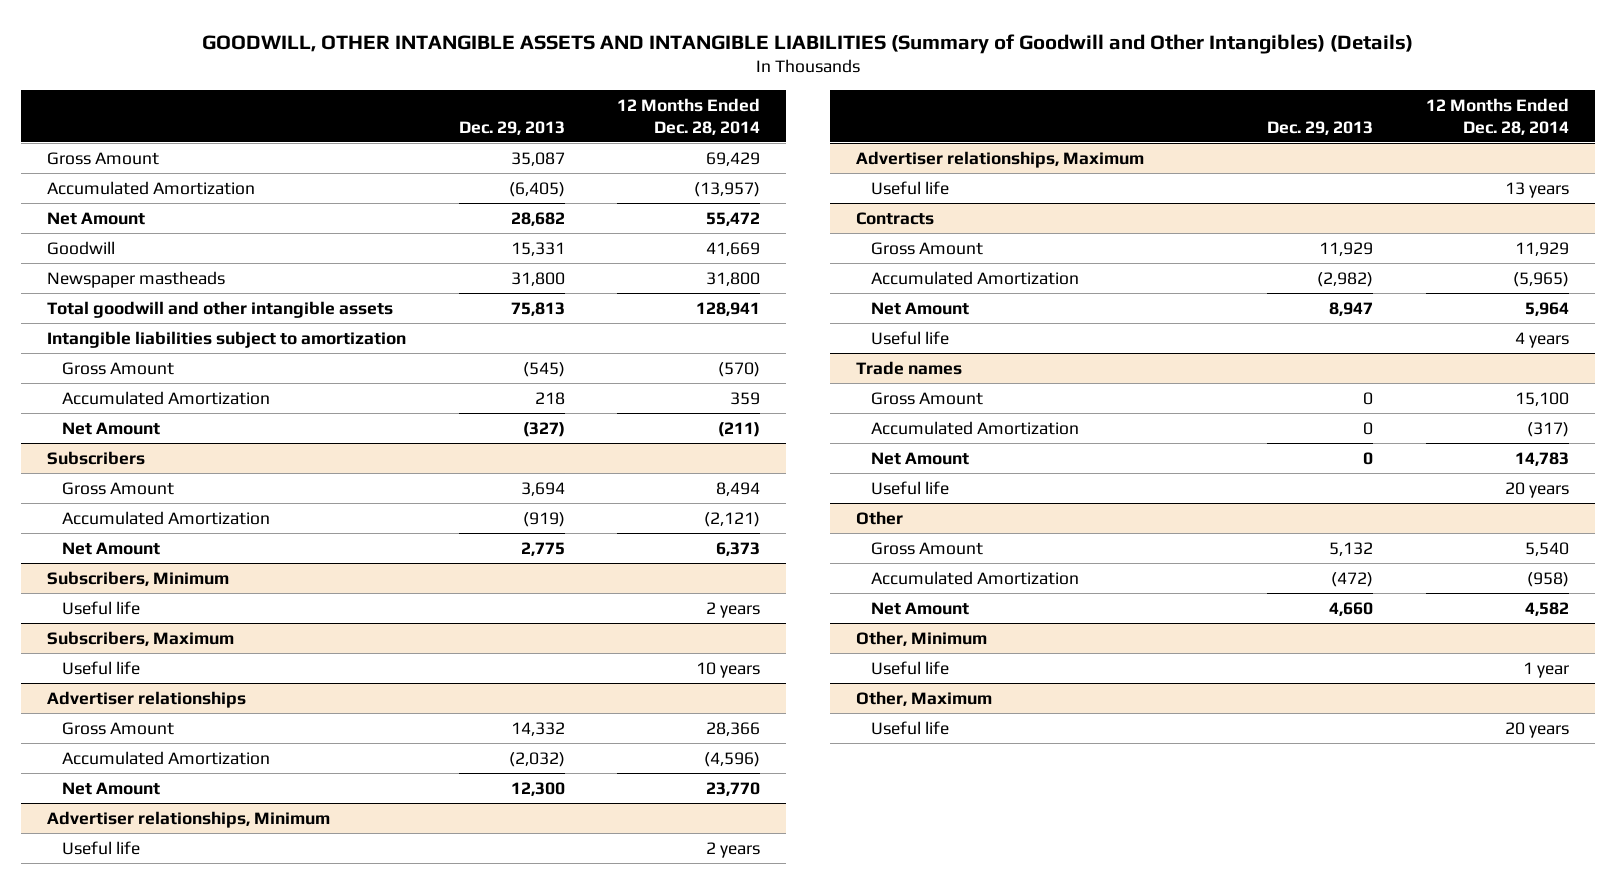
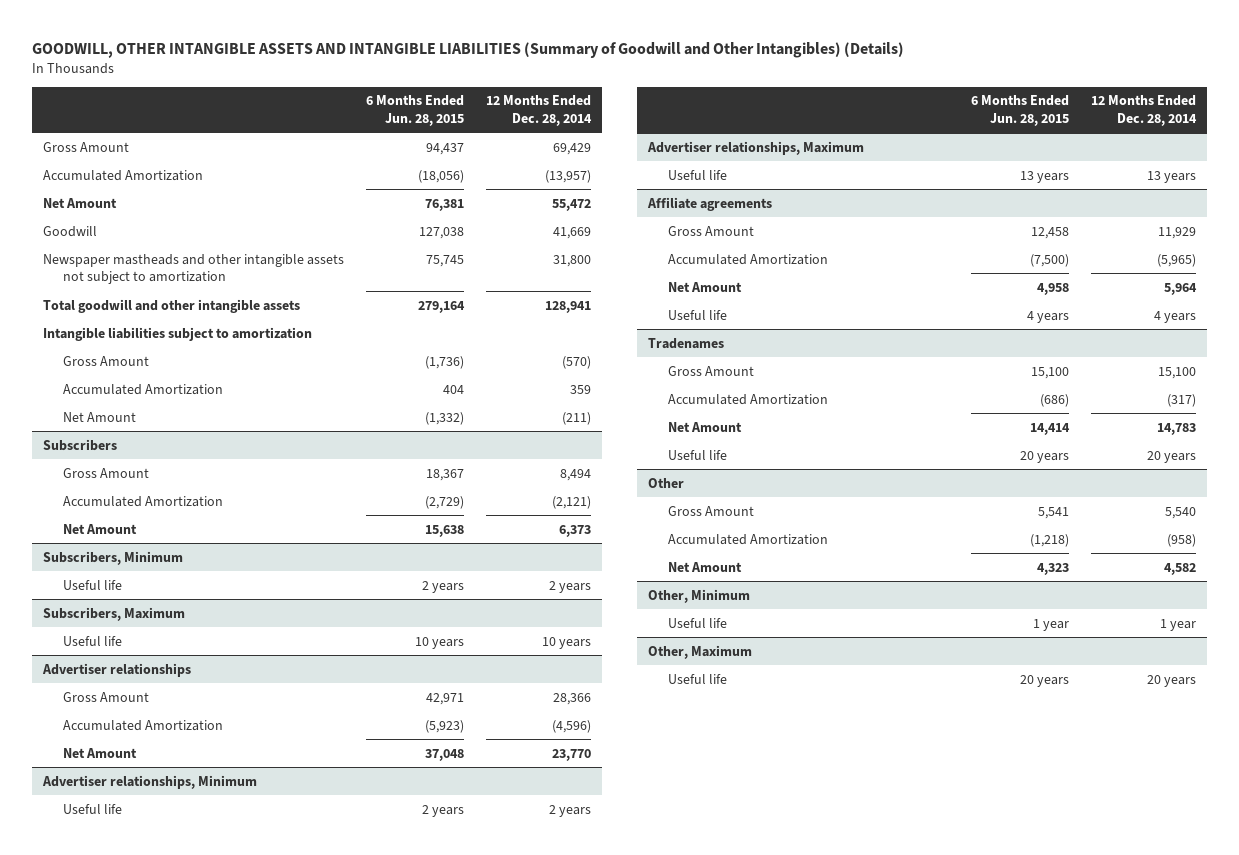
- | Dec. 29, 2013 | 12 Months Ended Dec. 28, 2014
+ | 6 Months Ended Jun. 28, 2015 | 12 Months Ended Dec. 28, 2014
- Newspaper mastheads | 31,800 | 31,800
+ Newspaper mastheads and other intangible assets not subject to amortization | 75,745 | 31,800
- Contracts
+ Affiliate agreements
- Trade names
+ Tradenames

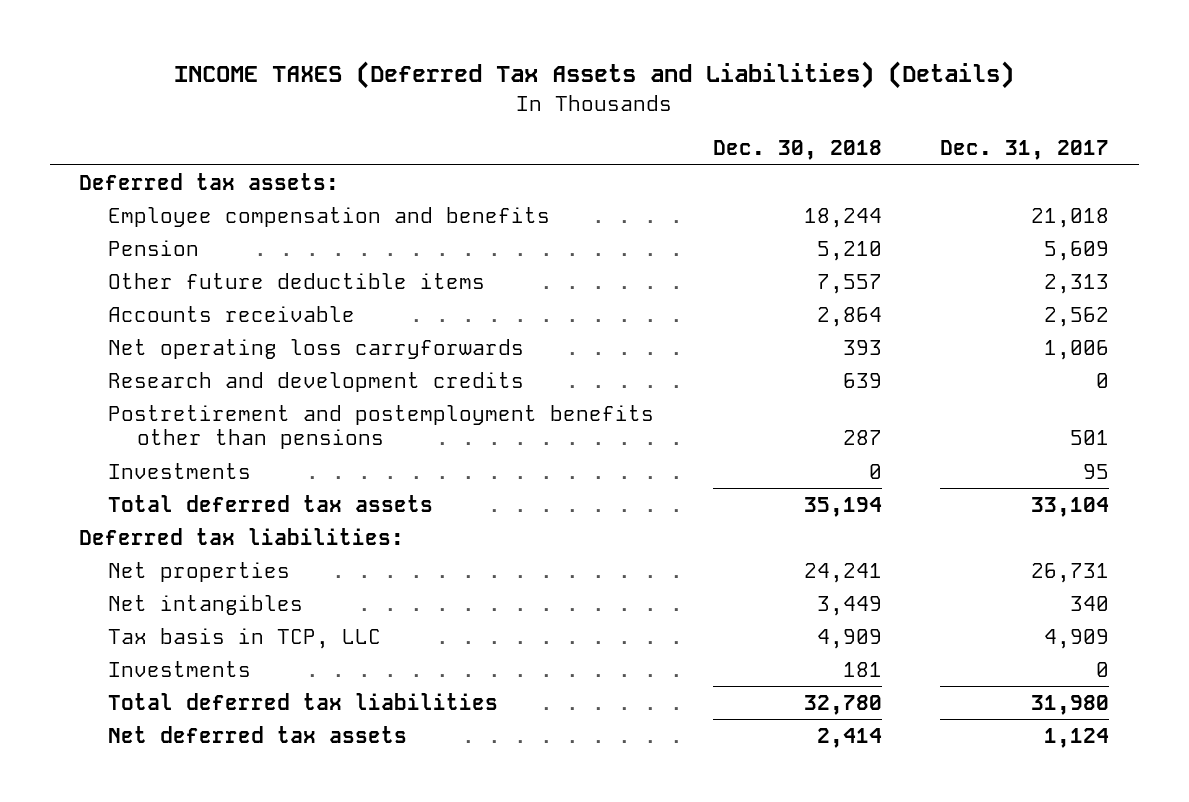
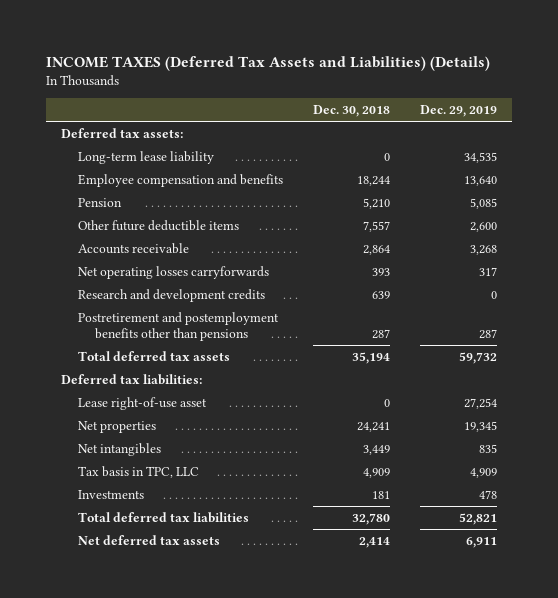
- | Dec. 30, 2018 | Dec. 31, 2017
+ | Dec. 30, 2018 | Dec. 29, 2019
+ Long-term lease liability | 0 | 34,535
- Net operating loss carryforwards | 393 | 1,006
+ Net operating losses carryforwards | 393 | 317
- Investments | 0 | 95
+ Lease right-of-use asset | 0 | 27,254
- Tax basis in TCP, LLC | 4,909 | 4,909
+ Tax basis in TPC, LLC | 4,909 | 4,909

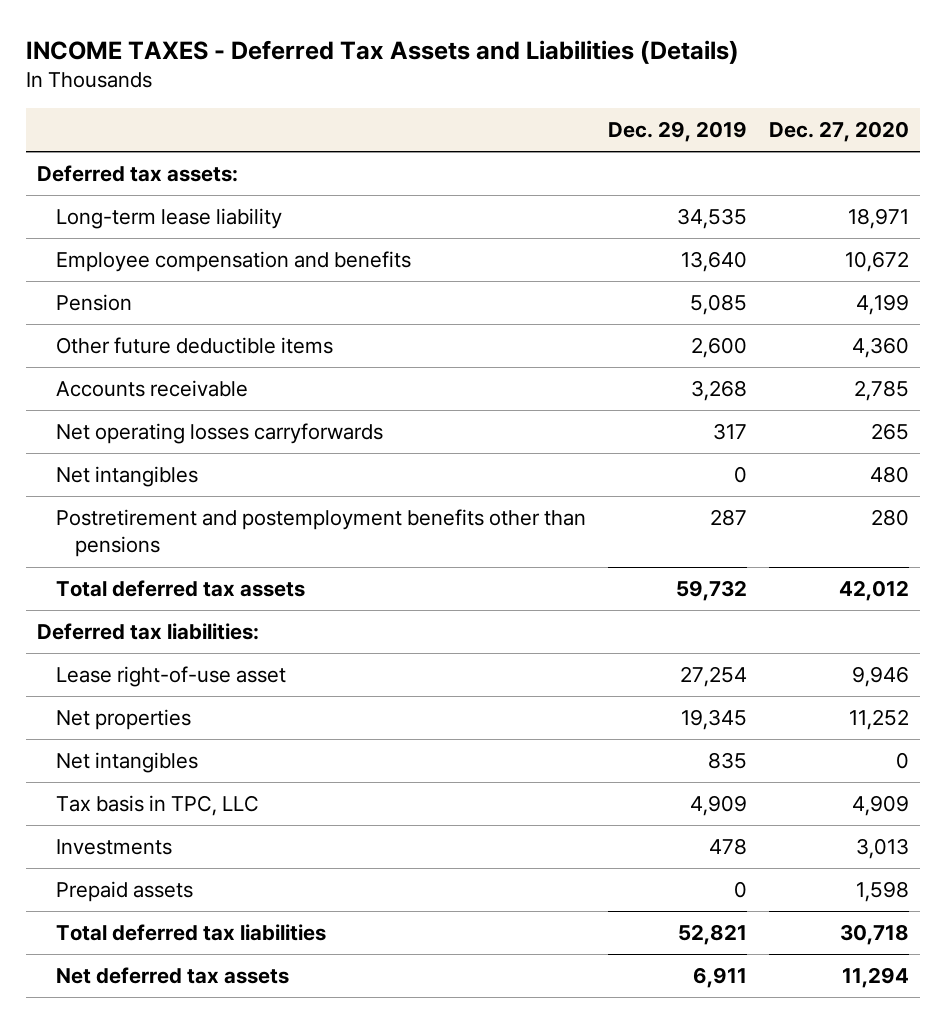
- INCOME TAXES (Deferred Tax Assets and Liabilities) (Details)
+ INCOME TAXES - Deferred Tax Assets and Liabilities (Details)
- | Dec. 30, 2018 | Dec. 29, 2019
+ | Dec. 29, 2019 | Dec. 27, 2020
- Research and development credits | 639 | 0
+ Net intangibles | 0 | 480
+ Prepaid assets | 0 | 1,598

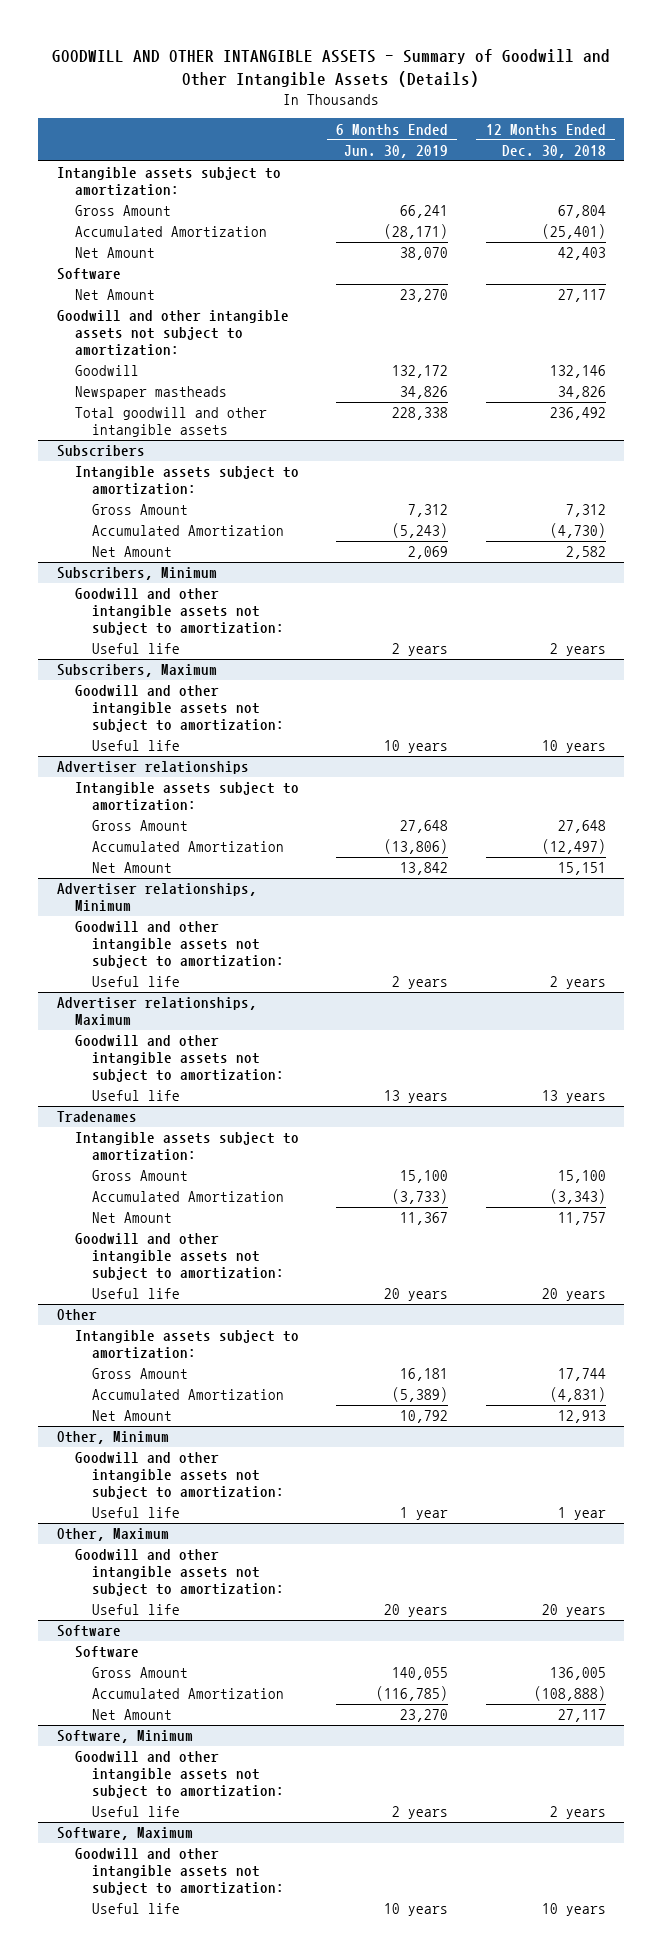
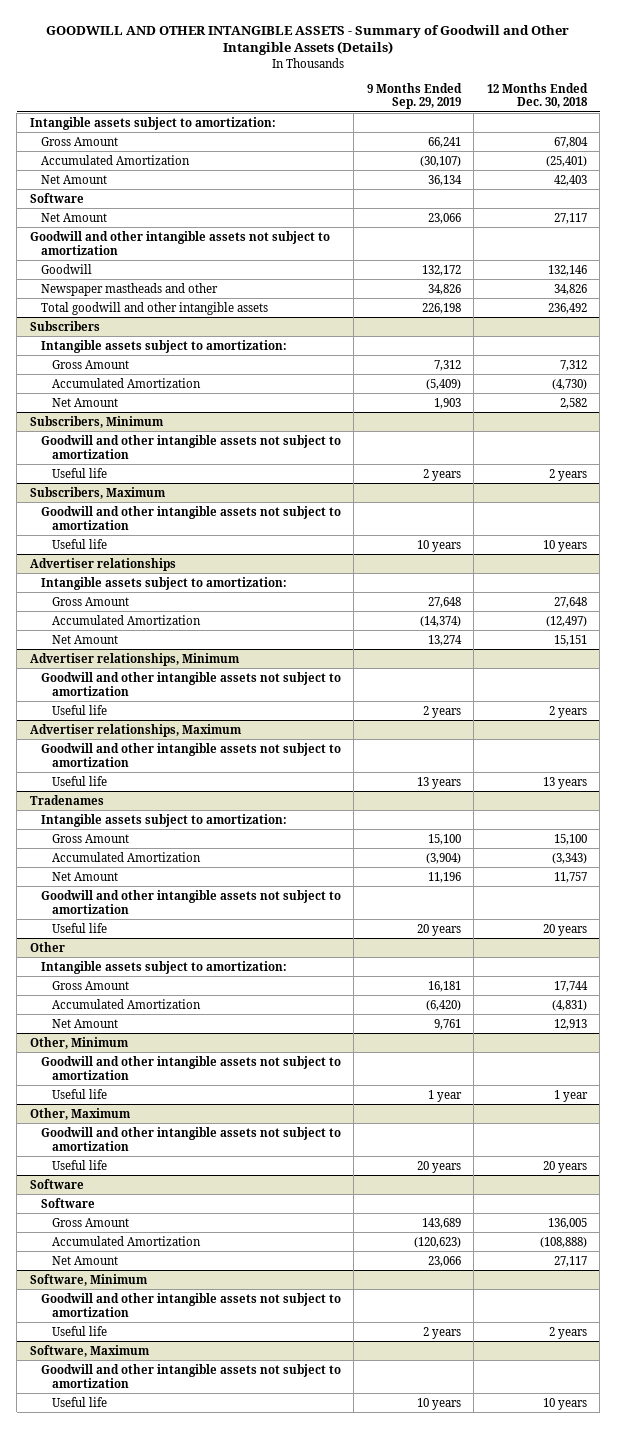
- | 6 Months Ended Jun. 30, 2019 | 12 Months Ended Dec. 30, 2018
+ | 9 Months Ended Sep. 29, 2019 | 12 Months Ended Dec. 30, 2018
- Goodwill and other intangible assets not subject to amortization:
+ Goodwill and other intangible assets not subject to amortization
- Newspaper mastheads | 34,826 | 34,826
+ Newspaper mastheads and other | 34,826 | 34,826
@ Subscribers, Minimum
- Goodwill and other intangible assets not subject to amortization:
+ Goodwill and other intangible assets not subject to amortization
@ Subscribers, Maximum
- Goodwill and other intangible assets not subject to amortization:
+ Goodwill and other intangible assets not subject to amortization
@ Advertiser relationships, Minimum
- Goodwill and other intangible assets not subject to amortization:
+ Goodwill and other intangible assets not subject to amortization
@ Advertiser relationships, Maximum
- Goodwill and other intangible assets not subject to amortization:
+ Goodwill and other intangible assets not subject to amortization
@ Tradenames
- Goodwill and other intangible assets not subject to amortization:
+ Goodwill and other intangible assets not subject to amortization
@ Other, Minimum
- Goodwill and other intangible assets not subject to amortization:
+ Goodwill and other intangible assets not subject to amortization
@ Other, Maximum
- Goodwill and other intangible assets not subject to amortization:
+ Goodwill and other intangible assets not subject to amortization
@ Software, Minimum
- Goodwill and other intangible assets not subject to amortization:
+ Goodwill and other intangible assets not subject to amortization
@ Software, Maximum
- Goodwill and other intangible assets not subject to amortization:
+ Goodwill and other intangible assets not subject to amortization

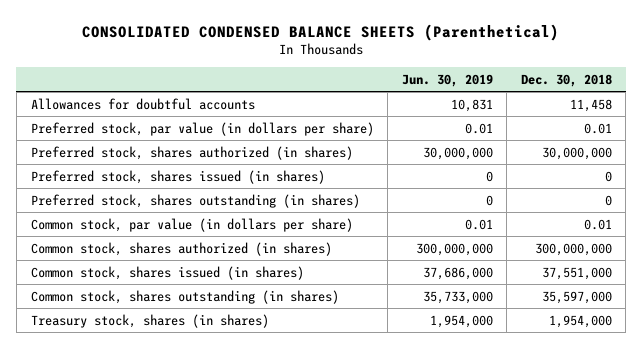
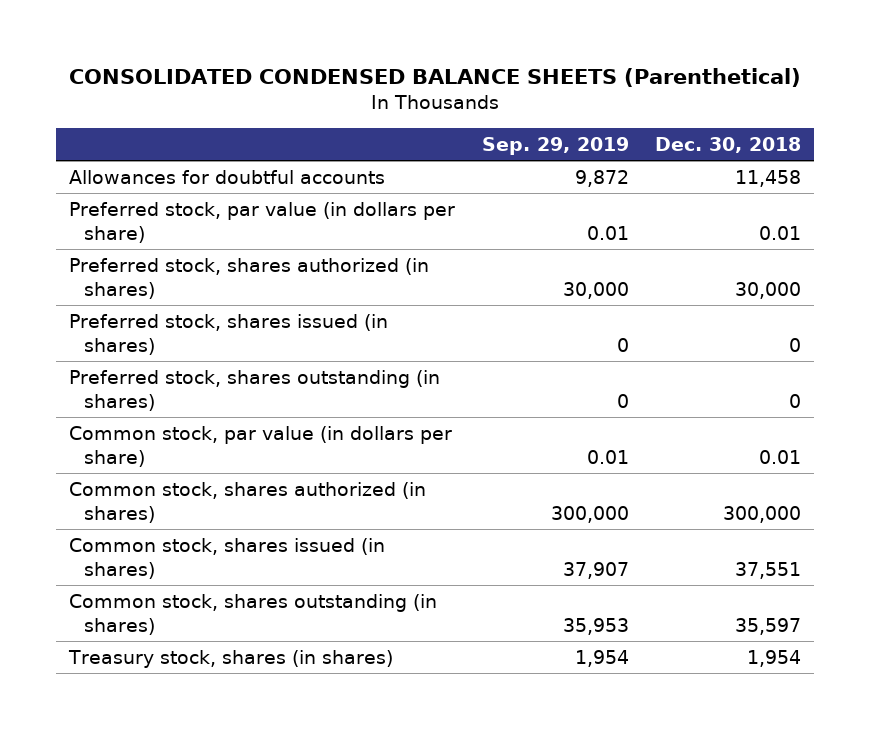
- | Jun. 30, 2019 | Dec. 30, 2018
+ | Sep. 29, 2019 | Dec. 30, 2018
- Preferred stock, shares authorized (in shares) | 30,000,000 | 30,000,000
+ Preferred stock, shares authorized (in shares) | 30,000 | 30,000
- Common stock, shares authorized (in shares) | 300,000,000 | 300,000,000
- Common stock, shares issued (in shares) | 37,686,000 | 37,551,000
- Common stock, shares outstanding (in shares) | 35,733,000 | 35,597,000
- Treasury stock, shares (in shares) | 1,954,000 | 1,954,000
+ Common stock, shares authorized (in shares) | 300,000 | 300,000
+ Common stock, shares issued (in shares) | 37,907 | 37,551
+ Common stock, shares outstanding (in shares) | 35,953 | 35,597
+ Treasury stock, shares (in shares) | 1,954 | 1,954

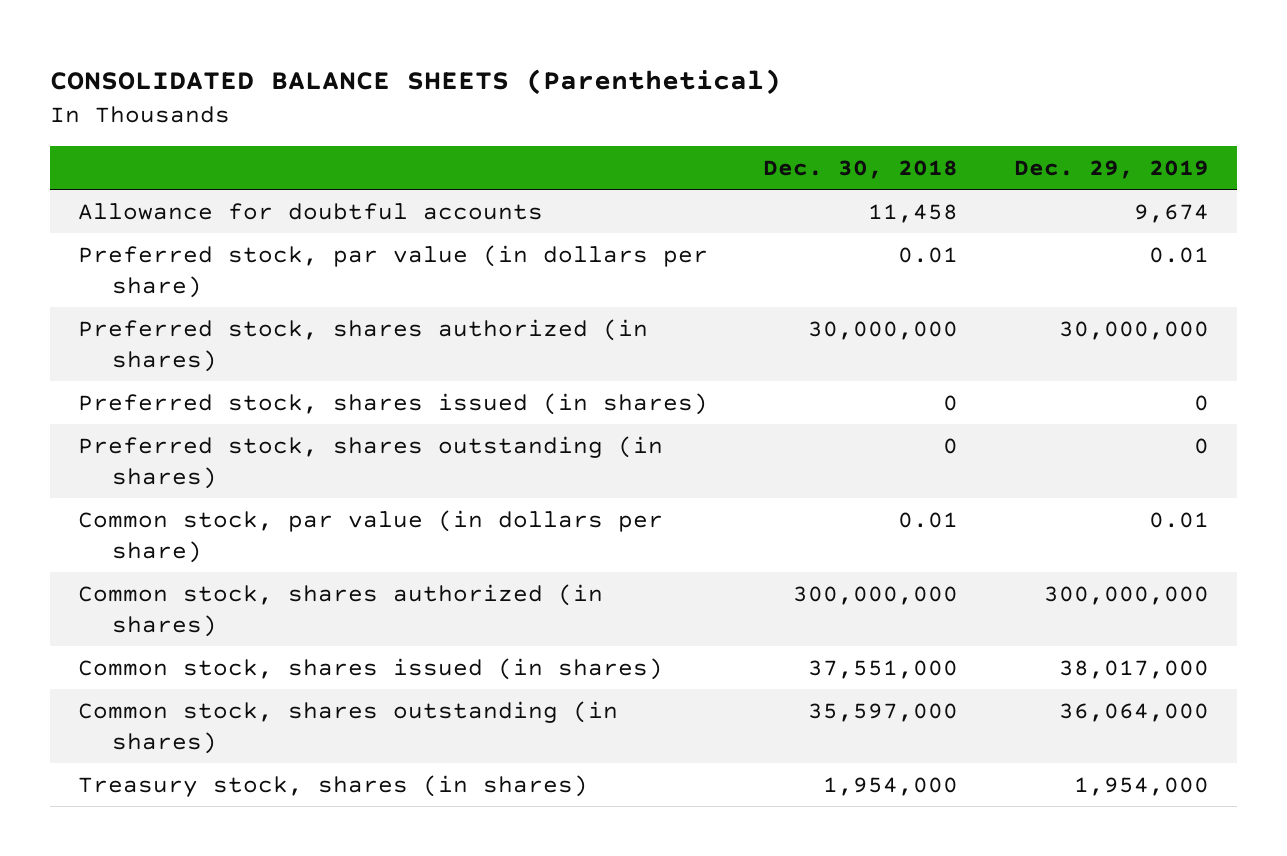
- CONSOLIDATED CONDENSED BALANCE SHEETS (Parenthetical)
+ CONSOLIDATED BALANCE SHEETS (Parenthetical)
- | Sep. 29, 2019 | Dec. 30, 2018
+ | Dec. 30, 2018 | Dec. 29, 2019
- Allowances for doubtful accounts | 9,872 | 11,458
+ Allowance for doubtful accounts | 11,458 | 9,674
- Preferred stock, shares authorized (in shares) | 30,000 | 30,000
+ Preferred stock, shares authorized (in shares) | 30,000,000 | 30,000,000
- Common stock, shares authorized (in shares) | 300,000 | 300,000
- Common stock, shares issued (in shares) | 37,907 | 37,551
- Common stock, shares outstanding (in shares) | 35,953 | 35,597
- Treasury stock, shares (in shares) | 1,954 | 1,954
+ Common stock, shares authorized (in shares) | 300,000,000 | 300,000,000
+ Common stock, shares issued (in shares) | 37,551,000 | 38,017,000
+ Common stock, shares outstanding (in shares) | 35,597,000 | 36,064,000
+ Treasury stock, shares (in shares) | 1,954,000 | 1,954,000

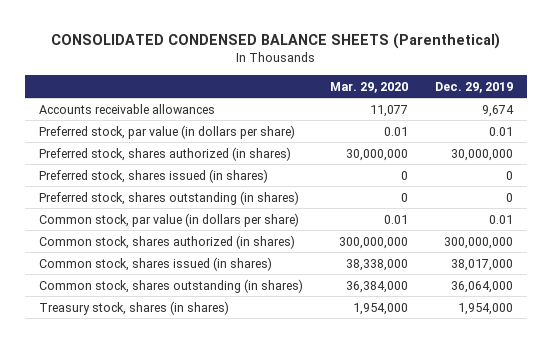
- CONSOLIDATED BALANCE SHEETS (Parenthetical)
+ CONSOLIDATED CONDENSED BALANCE SHEETS (Parenthetical)
- | Dec. 30, 2018 | Dec. 29, 2019
+ | Mar. 29, 2020 | Dec. 29, 2019
- Allowance for doubtful accounts | 11,458 | 9,674
+ Accounts receivable allowances | 11,077 | 9,674

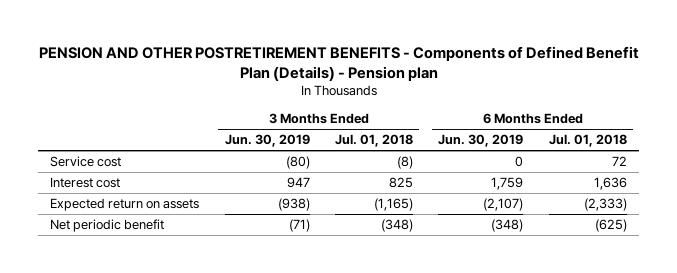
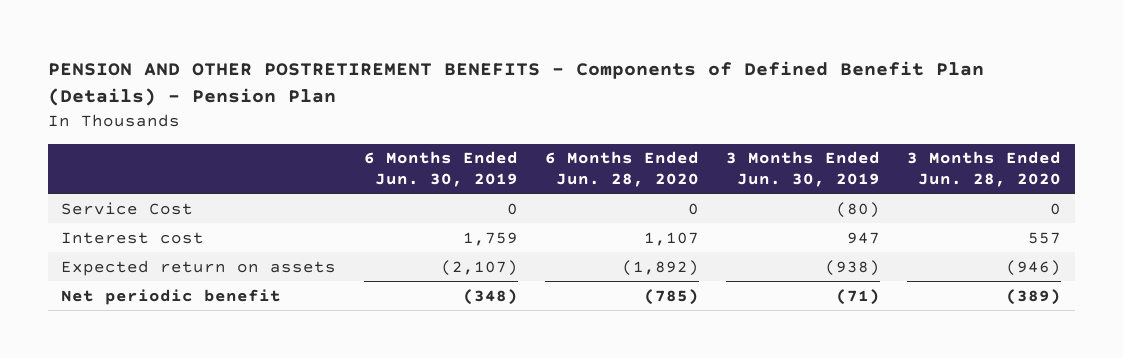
- PENSION AND OTHER POSTRETIREMENT BENEFITS - Components of Defined Benefit Plan (Details) - Pension plan
+ PENSION AND OTHER POSTRETIREMENT BENEFITS - Components of Defined Benefit Plan (Details) - Pension Plan
- | 3 Months Ended Jun. 30, 2019 | 3 Months Ended Jul. 01, 2018 | 6 Months Ended Jun. 30, 2019 | 6 Months Ended Jul. 01, 2018
+ | 6 Months Ended Jun. 30, 2019 | 6 Months Ended Jun. 28, 2020 | 3 Months Ended Jun. 30, 2019 | 3 Months Ended Jun. 28, 2020
- Service cost | (80) | (8) | 0 | 72
+ Service Cost | 0 | 0 | (80) | 0

